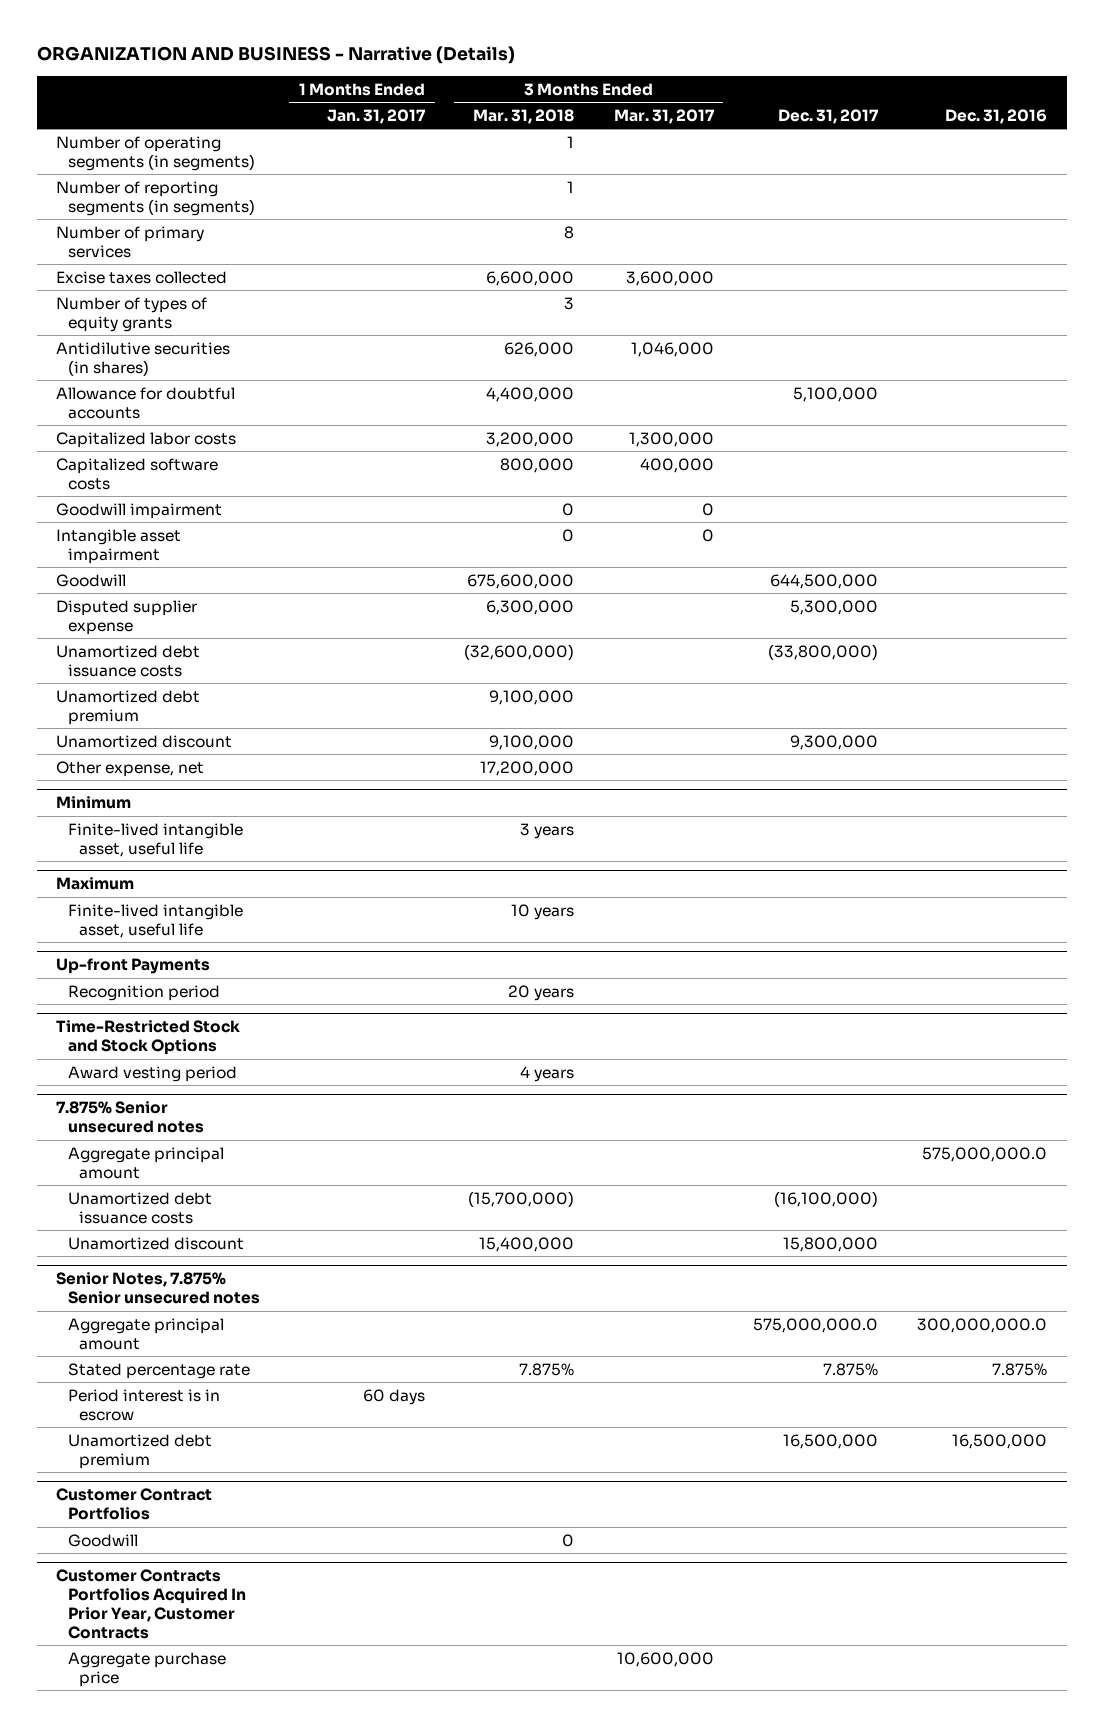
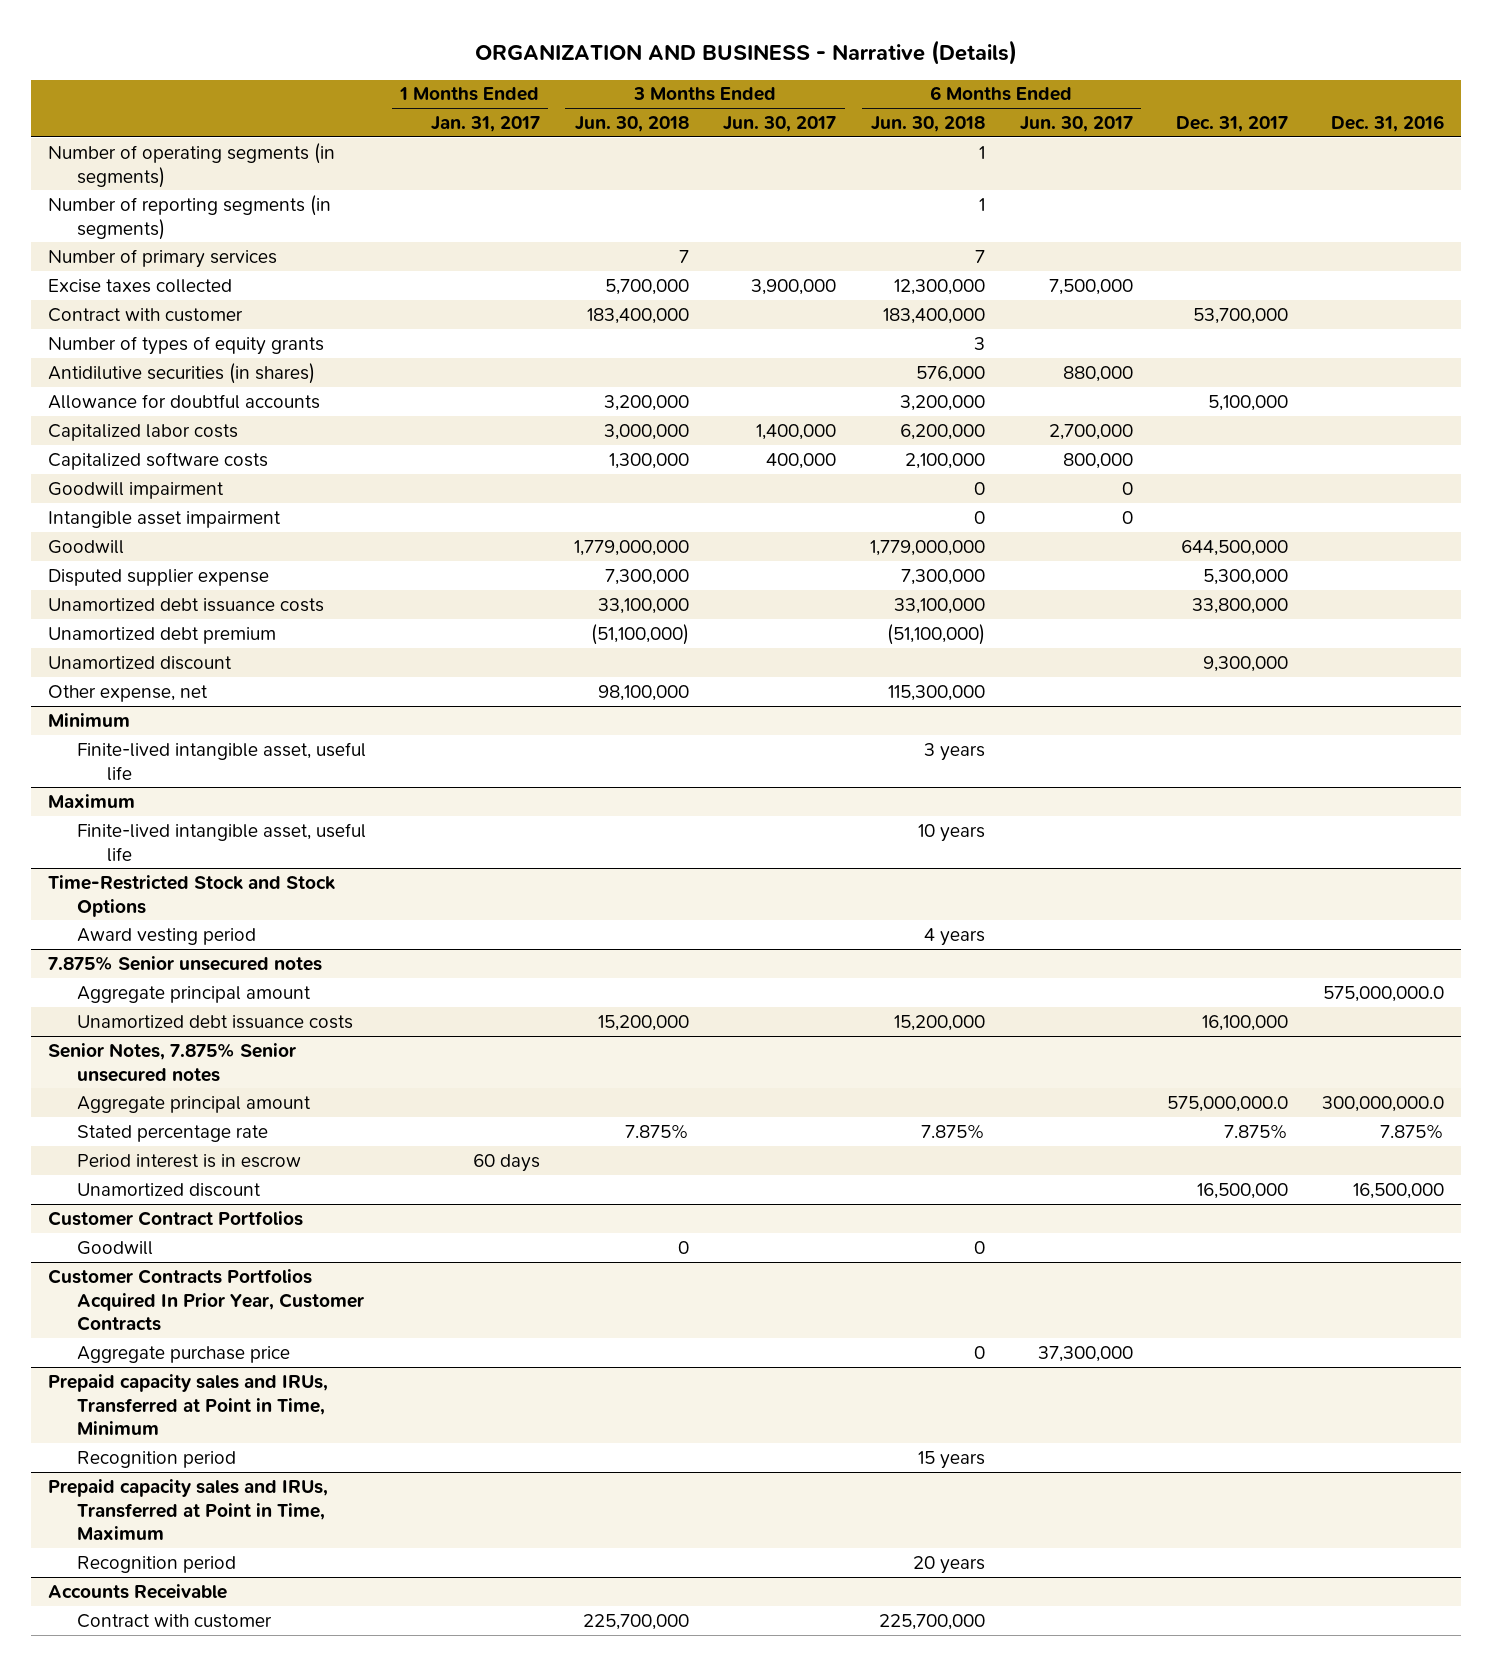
- | 1 Months Ended Jan. 31, 2017 | 3 Months Ended Mar. 31, 2018 | 3 Months Ended Mar. 31, 2017 | Dec. 31, 2017 | Dec. 31, 2016
+ | 1 Months Ended Jan. 31, 2017 | 3 Months Ended Jun. 30, 2018 | 3 Months Ended Jun. 30, 2017 | 6 Months Ended Jun. 30, 2018 | 6 Months Ended Jun. 30, 2017 | Dec. 31, 2017 | Dec. 31, 2016
+ Contract with customer | | 183,400,000 | | 183,400,000 | | 53,700,000 |
- Unamortized debt issuance costs | | (32,600,000) | | (33,800,000) |
+ Unamortized debt issuance costs | | 33,100,000 | | 33,100,000 | | 33,800,000 |
- Up-front Payments
- Recognition period | | 20 years | | |
@ 7.875% Senior unsecured notes
- Unamortized debt issuance costs | | (15,700,000) | | (16,100,000) |
- Unamortized discount | | 15,400,000 | | 15,800,000 |
+ Unamortized debt issuance costs | | 15,200,000 | | 15,200,000 | | 16,100,000 |
@ Senior Notes, 7.875% Senior unsecured notes
- Unamortized debt premium | | | | 16,500,000 | 16,500,000
+ Unamortized discount | | | | | | 16,500,000 | 16,500,000
+ Prepaid capacity sales and IRUs, Transferred at Point in Time, Minimum
+ Recognition period | | | | 15 years | | |
+ Prepaid capacity sales and IRUs, Transferred at Point in Time, Maximum
+ Recognition period | | | | 20 years | | |
+ Accounts Receivable
+ Contract with customer | | 225,700,000 | | 225,700,000 | | |

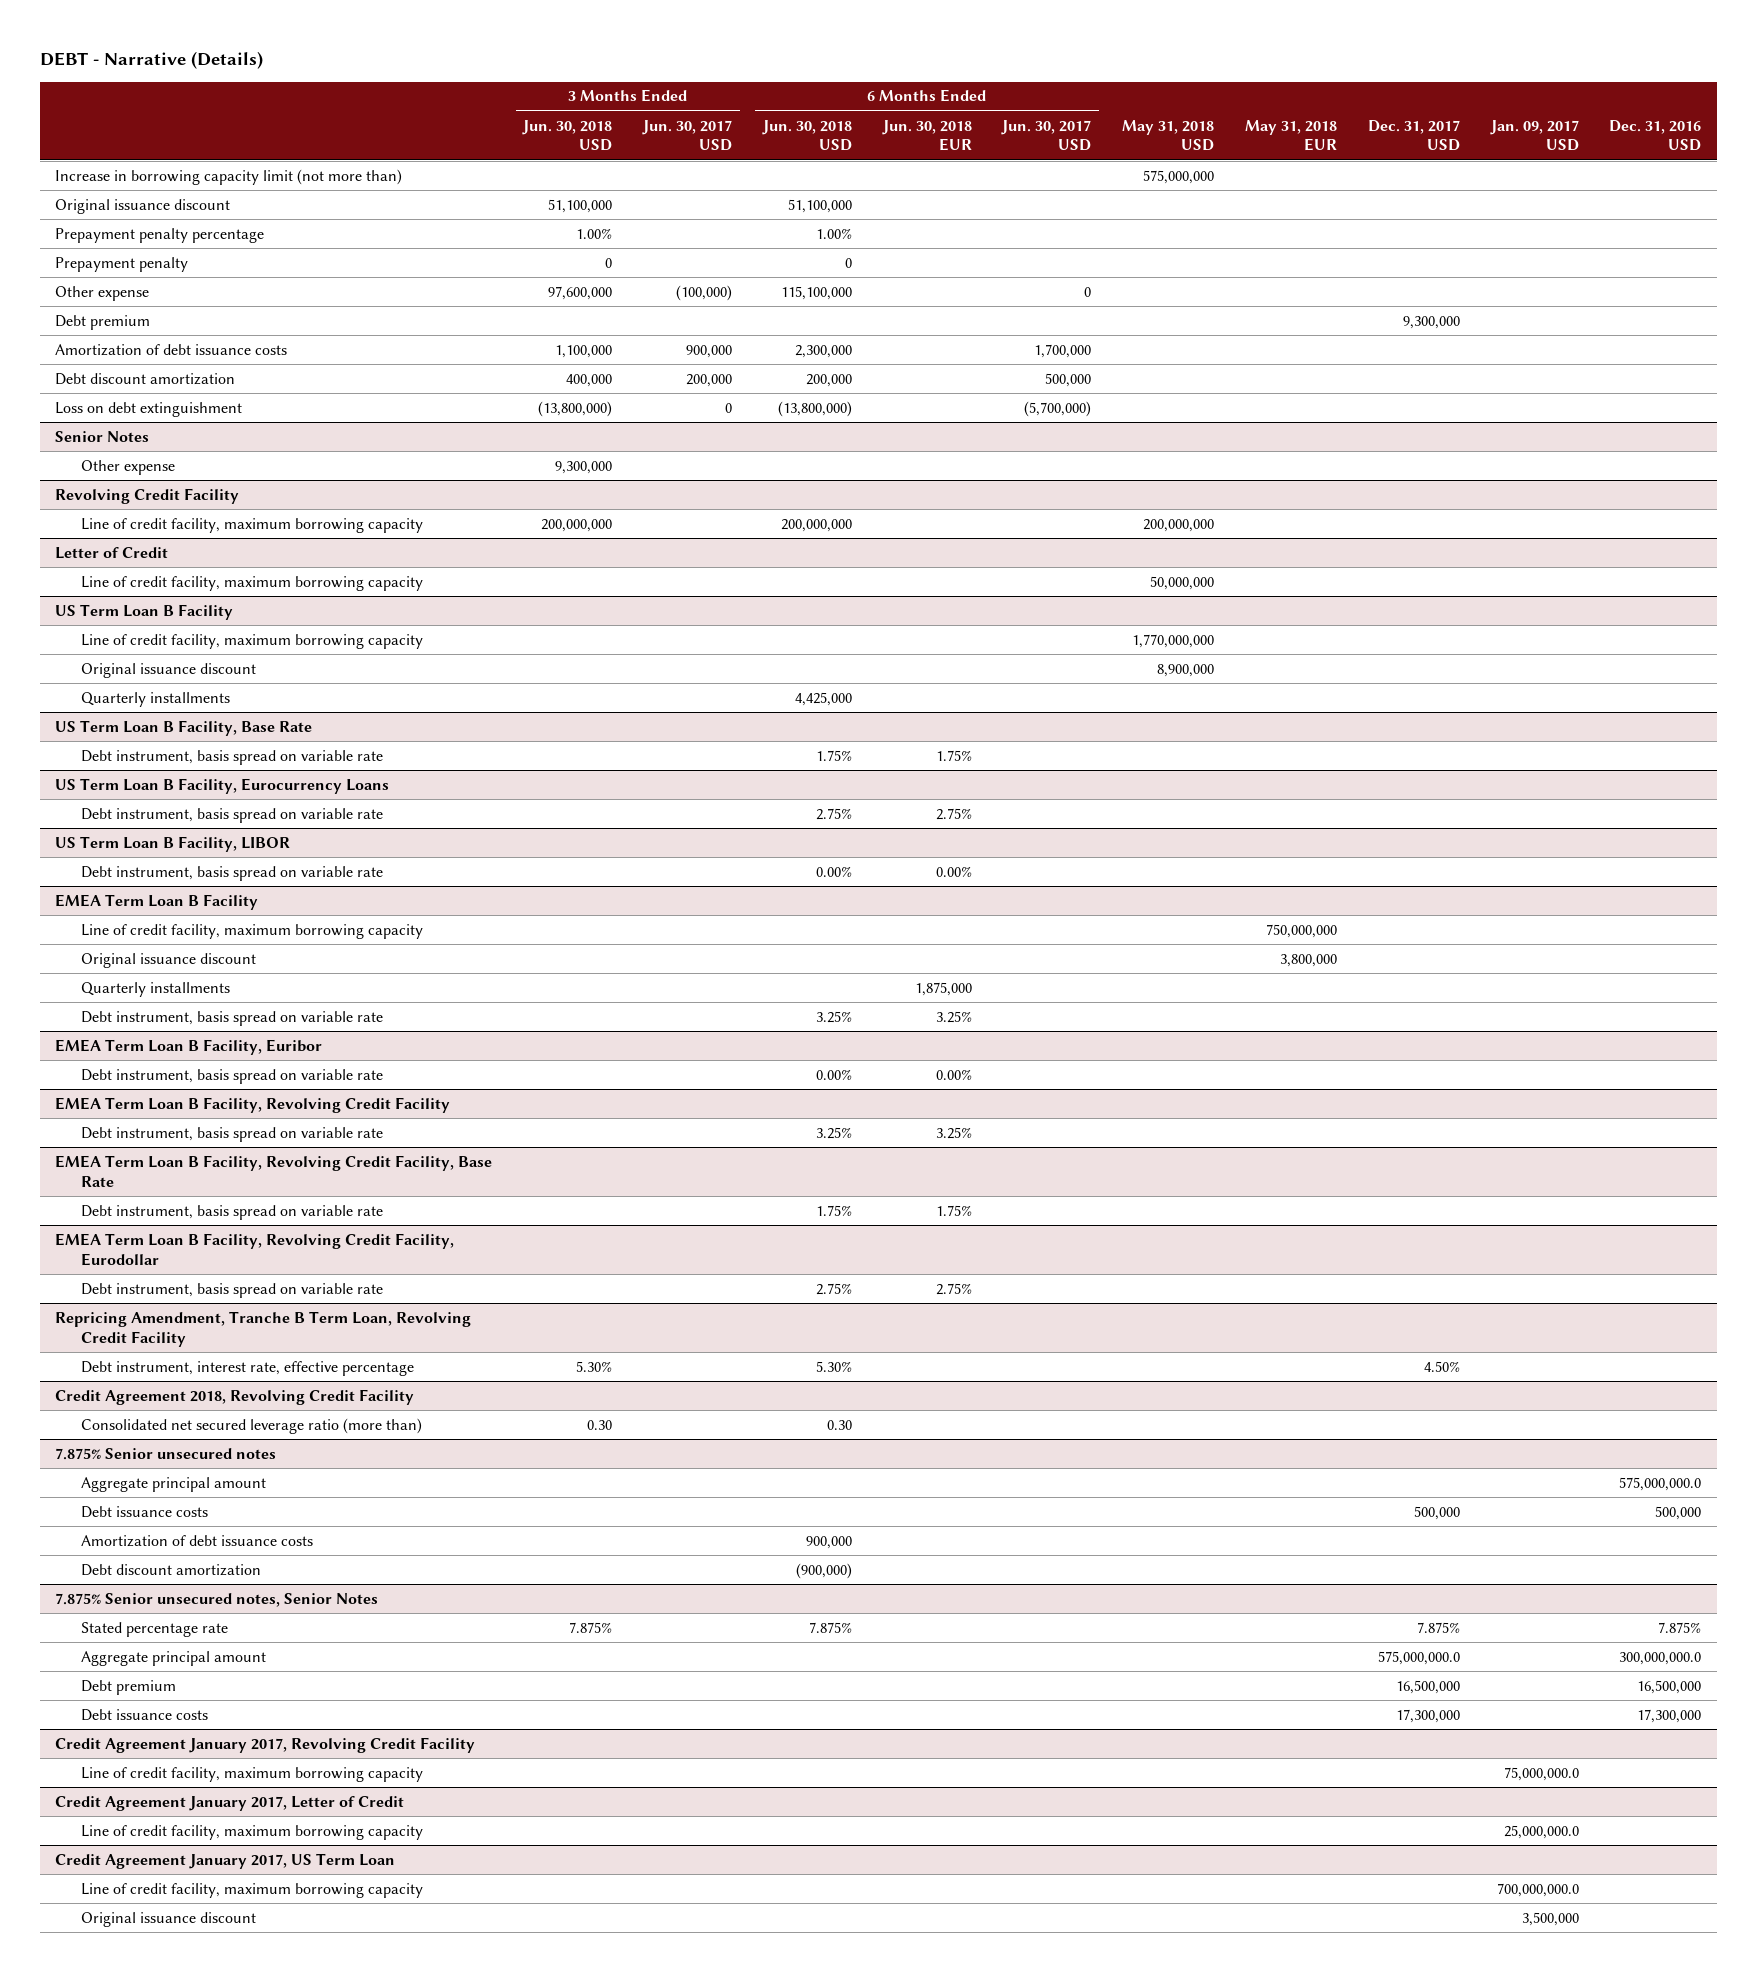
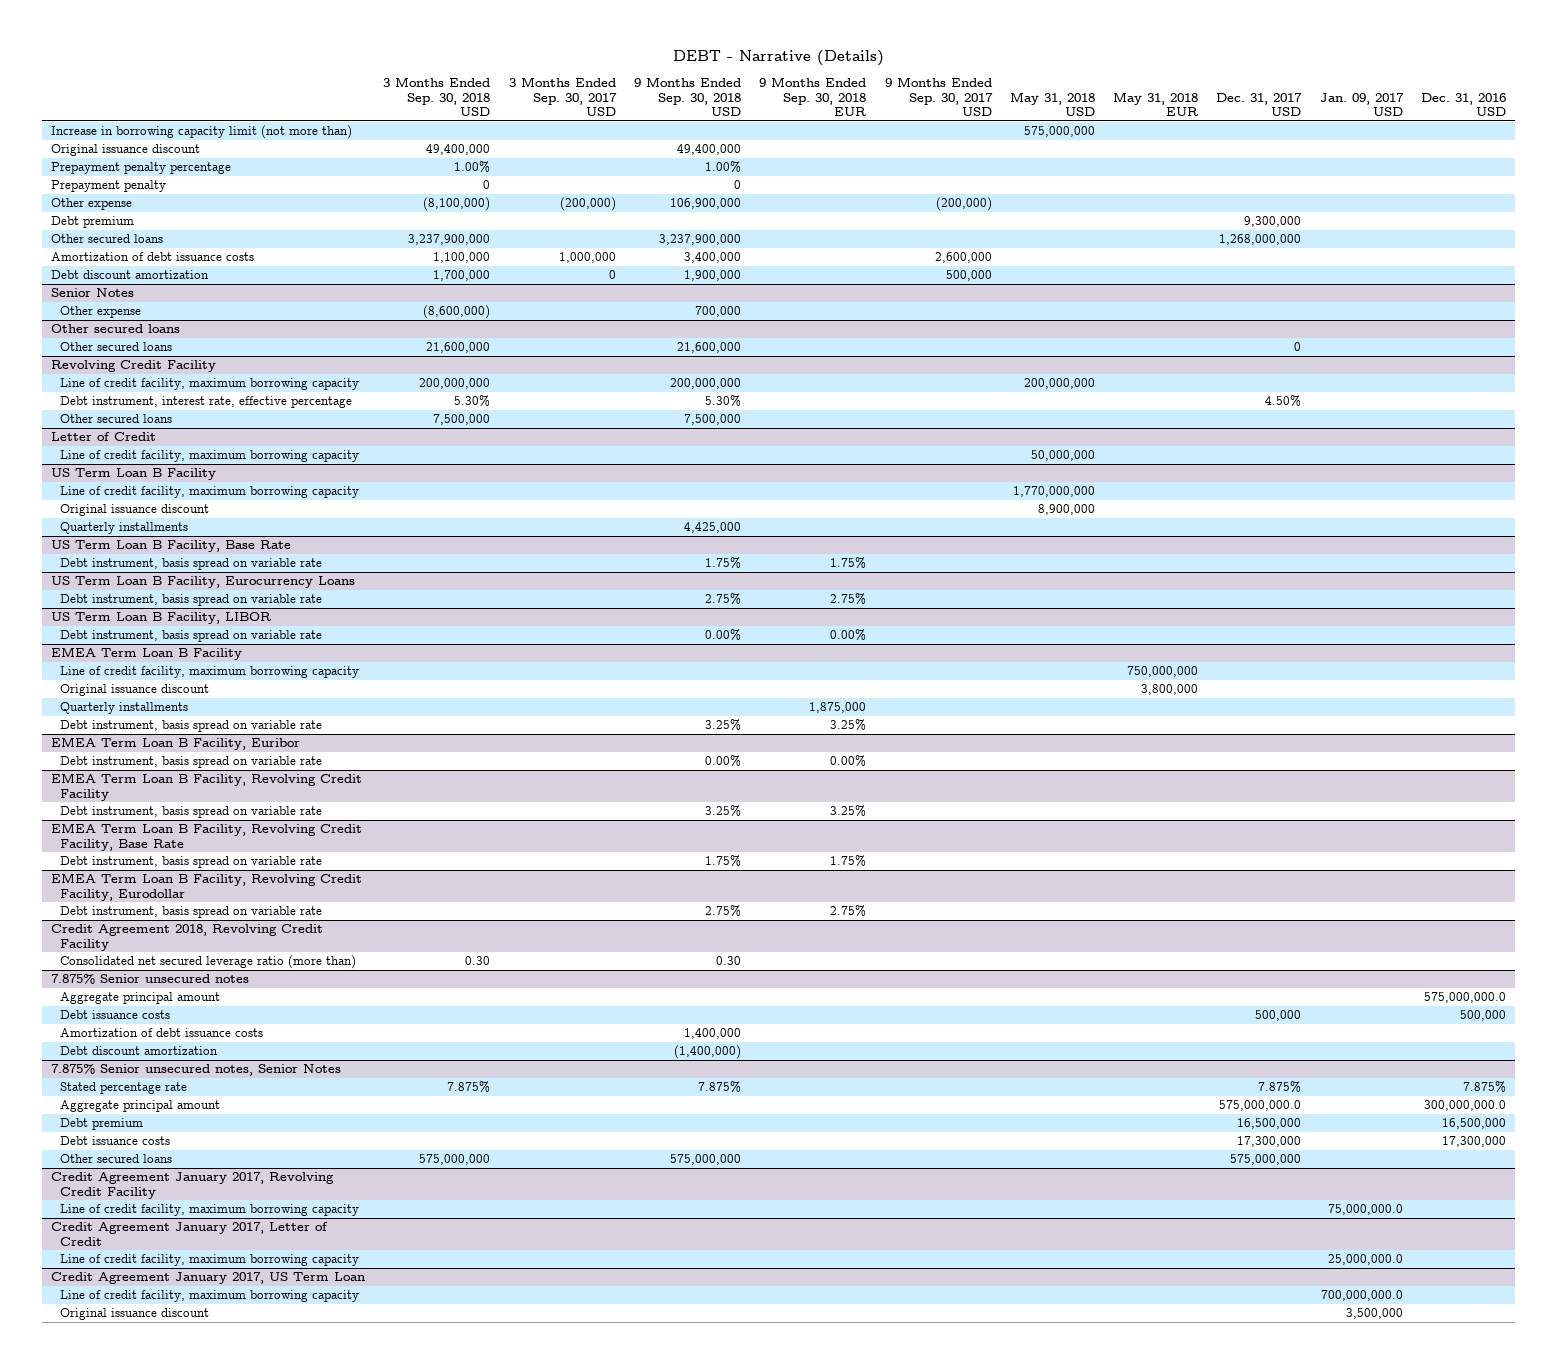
- | 3 Months Ended Jun. 30, 2018 USD | 3 Months Ended Jun. 30, 2017 USD | 6 Months Ended Jun. 30, 2018 USD | 6 Months Ended Jun. 30, 2018 EUR | 6 Months Ended Jun. 30, 2017 USD | May 31, 2018 USD | May 31, 2018 EUR | Dec. 31, 2017 USD | Jan. 09, 2017 USD | Dec. 31, 2016 USD
+ | 3 Months Ended Sep. 30, 2018 USD | 3 Months Ended Sep. 30, 2017 USD | 9 Months Ended Sep. 30, 2018 USD | 9 Months Ended Sep. 30, 2018 EUR | 9 Months Ended Sep. 30, 2017 USD | May 31, 2018 USD | May 31, 2018 EUR | Dec. 31, 2017 USD | Jan. 09, 2017 USD | Dec. 31, 2016 USD
+ Other secured loans | 3,237,900,000 | | 3,237,900,000 | | | | | 1,268,000,000 | |
- Loss on debt extinguishment | (13,800,000) | 0 | (13,800,000) | | (5,700,000) | | | | |
+ Other secured loans
+ Other secured loans | 21,600,000 | | 21,600,000 | | | | | 0 | |
@ Revolving Credit Facility
+ Debt instrument, interest rate, effective percentage | 5.30% | | 5.30% | | | | | 4.50% | |
+ Other secured loans | 7,500,000 | | 7,500,000 | | | | | | |
- Repricing Amendment, Tranche B Term Loan, Revolving Credit Facility
- Debt instrument, interest rate, effective percentage | 5.30% | | 5.30% | | | | | 4.50% | |
@ 7.875% Senior unsecured notes, Senior Notes
+ Other secured loans | 575,000,000 | | 575,000,000 | | | | | 575,000,000 | |

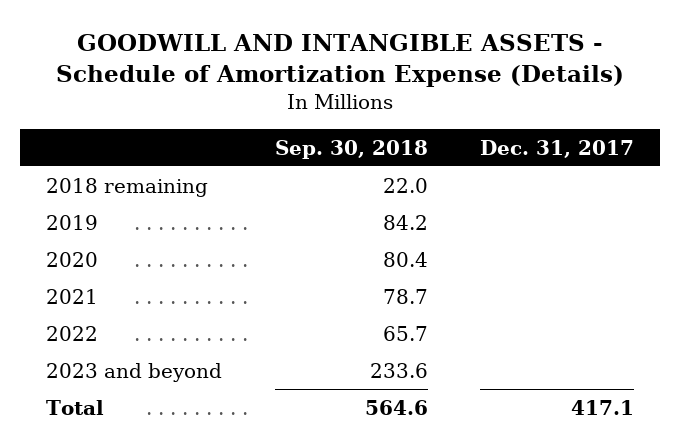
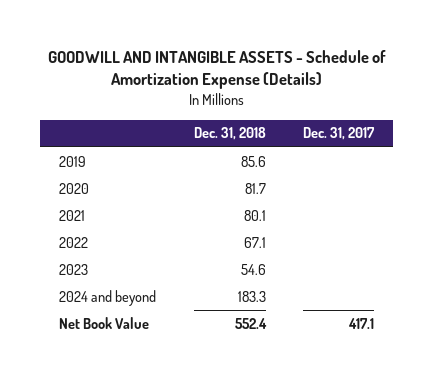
- | Sep. 30, 2018 | Dec. 31, 2017
+ | Dec. 31, 2018 | Dec. 31, 2017
- 2018 remaining | 22.0 |
- 2023 and beyond | 233.6 |
- Total | 564.6 | 417.1
+ 2023 | 54.6 |
+ 2024 and beyond | 183.3 |
+ Net Book Value | 552.4 | 417.1

